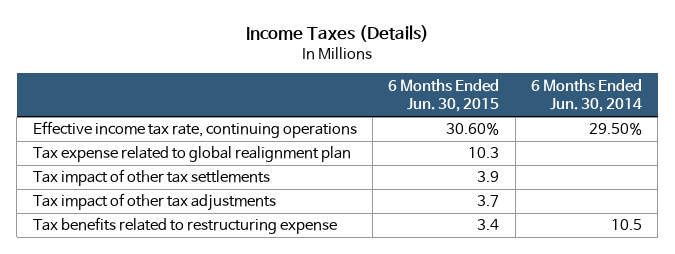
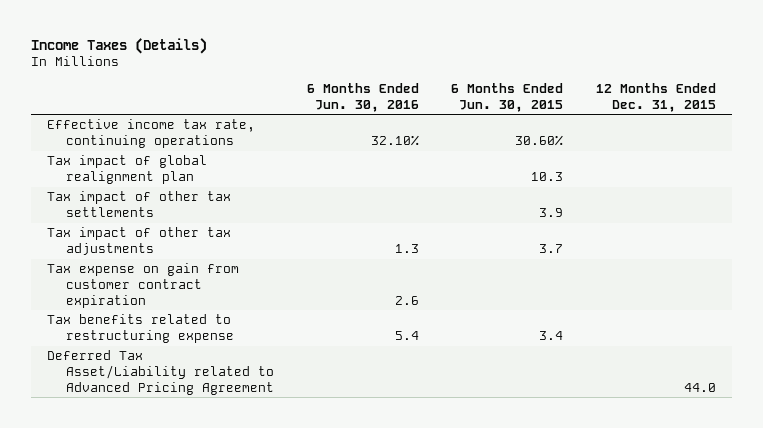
- | 6 Months Ended Jun. 30, 2015 | 6 Months Ended Jun. 30, 2014
+ | 6 Months Ended Jun. 30, 2016 | 6 Months Ended Jun. 30, 2015 | 12 Months Ended Dec. 31, 2015
- Tax expense related to global realignment plan | 10.3 |
+ Tax impact of global realignment plan | | 10.3 |
+ Tax expense on gain from customer contract expiration | 2.6 | |
+ Deferred Tax Asset/Liability related to Advanced Pricing Agreement | | | 44.0

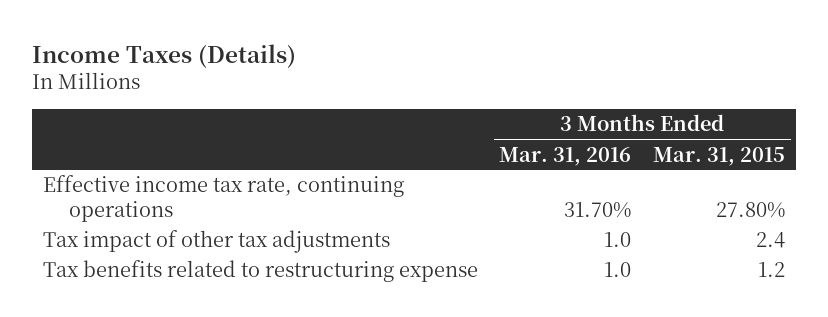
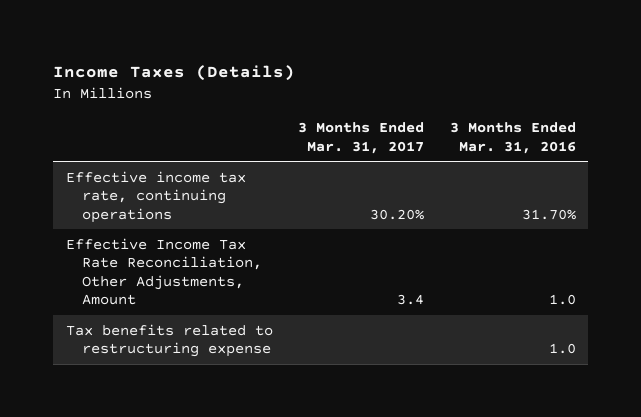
- | 3 Months Ended Mar. 31, 2016 | 3 Months Ended Mar. 31, 2015
+ | 3 Months Ended Mar. 31, 2017 | 3 Months Ended Mar. 31, 2016
- Tax impact of other tax adjustments | 1.0 | 2.4
+ Effective Income Tax Rate Reconciliation, Other Adjustments, Amount | 3.4 | 1.0

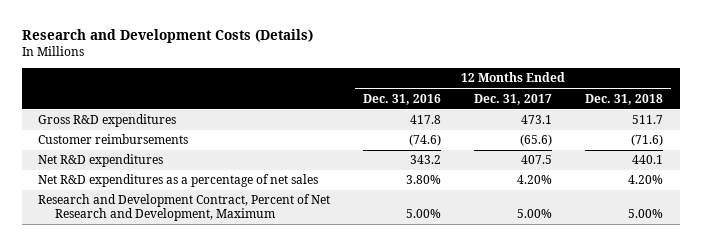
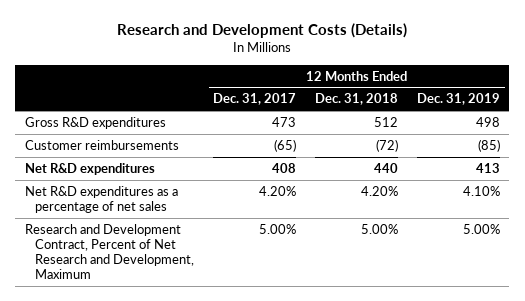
- | 12 Months Ended Dec. 31, 2016 | 12 Months Ended Dec. 31, 2017 | 12 Months Ended Dec. 31, 2018
+ | 12 Months Ended Dec. 31, 2017 | 12 Months Ended Dec. 31, 2018 | 12 Months Ended Dec. 31, 2019
- Gross R&D expenditures | 417.8 | 473.1 | 511.7
- Customer reimbursements | (74.6) | (65.6) | (71.6)
- Net R&D expenditures | 343.2 | 407.5 | 440.1
+ Gross R&D expenditures | 473 | 512 | 498
+ Customer reimbursements | (65) | (72) | (85)
+ Net R&D expenditures | 408 | 440 | 413

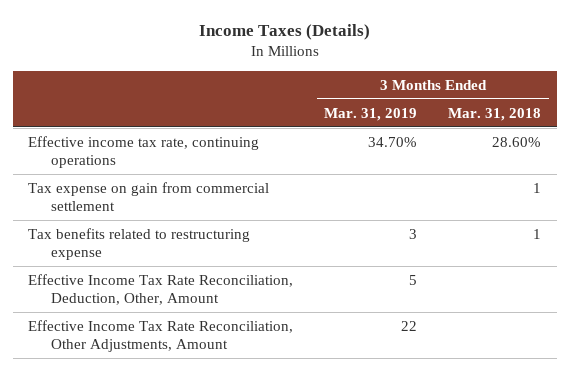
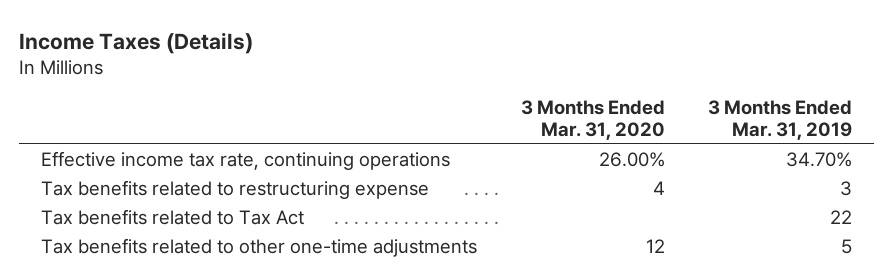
- | 3 Months Ended Mar. 31, 2019 | 3 Months Ended Mar. 31, 2018
+ | 3 Months Ended Mar. 31, 2020 | 3 Months Ended Mar. 31, 2019
- Tax expense on gain from commercial settlement | | 1
- Effective Income Tax Rate Reconciliation, Deduction, Other, Amount | 5 |
- Effective Income Tax Rate Reconciliation, Other Adjustments, Amount | 22 |
+ Tax benefits related to Tax Act | | 22
+ Tax benefits related to other one-time adjustments | 12 | 5

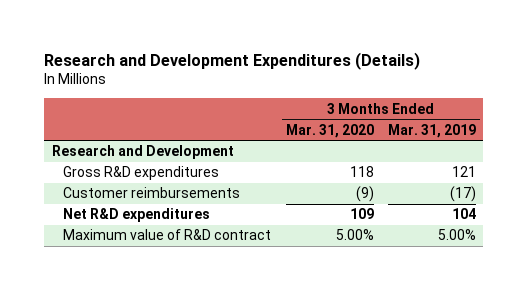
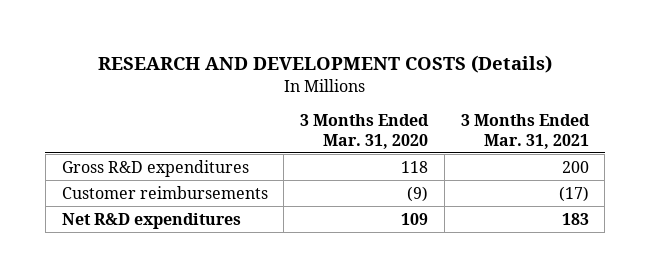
- Research and Development Expenditures (Details)
+ RESEARCH AND DEVELOPMENT COSTS (Details)
- | 3 Months Ended Mar. 31, 2020 | 3 Months Ended Mar. 31, 2019
+ | 3 Months Ended Mar. 31, 2020 | 3 Months Ended Mar. 31, 2021
- Research and Development
- Maximum value of R&D contract | 5.00% | 5.00%

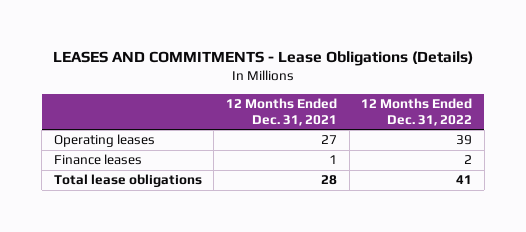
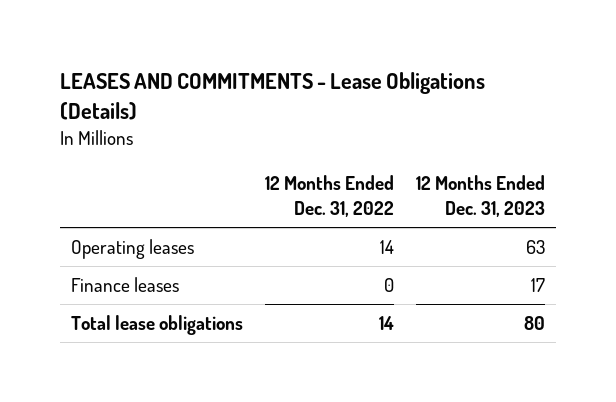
- | 12 Months Ended Dec. 31, 2021 | 12 Months Ended Dec. 31, 2022
+ | 12 Months Ended Dec. 31, 2022 | 12 Months Ended Dec. 31, 2023
- Operating leases | 27 | 39
- Finance leases | 1 | 2
- Total lease obligations | 28 | 41
+ Operating leases | 14 | 63
+ Finance leases | 0 | 17
+ Total lease obligations | 14 | 80

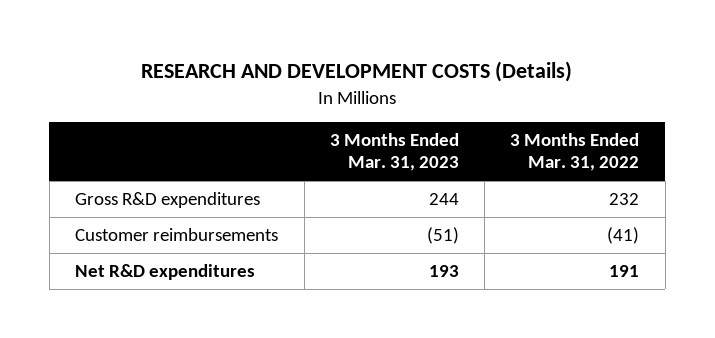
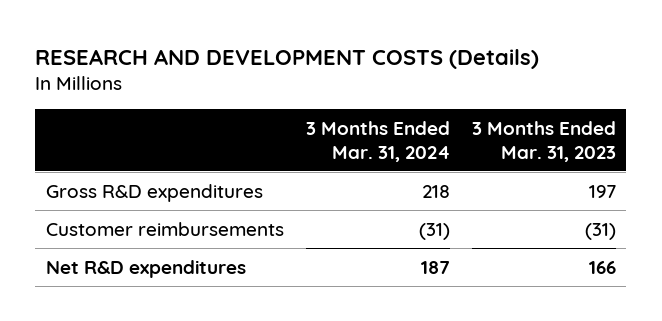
- | 3 Months Ended Mar. 31, 2023 | 3 Months Ended Mar. 31, 2022
+ | 3 Months Ended Mar. 31, 2024 | 3 Months Ended Mar. 31, 2023
- Gross R&D expenditures | 244 | 232
- Customer reimbursements | (51) | (41)
- Net R&D expenditures | 193 | 191
+ Gross R&D expenditures | 218 | 197
+ Customer reimbursements | (31) | (31)
+ Net R&D expenditures | 187 | 166

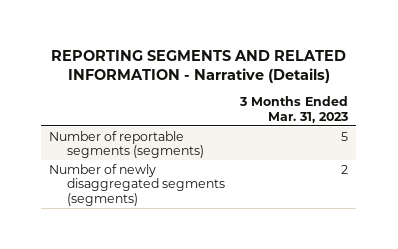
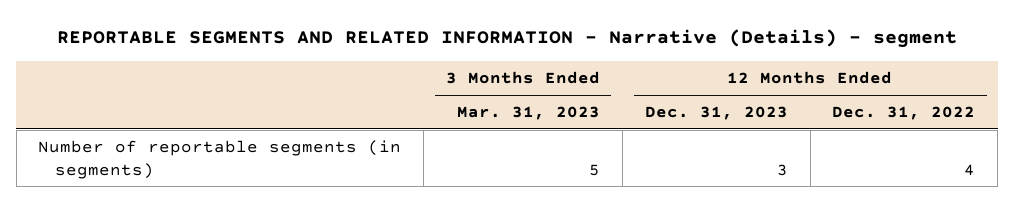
- REPORTING SEGMENTS AND RELATED INFORMATION - Narrative (Details)
+ REPORTABLE SEGMENTS AND RELATED INFORMATION - Narrative (Details) - segment
- | 3 Months Ended Mar. 31, 2023
+ | 3 Months Ended Mar. 31, 2023 | 12 Months Ended Dec. 31, 2023 | 12 Months Ended Dec. 31, 2022
- Number of reportable segments (segments) | 5
- Number of newly disaggregated segments (segments) | 2
+ Number of reportable segments (in segments) | 5 | 3 | 4

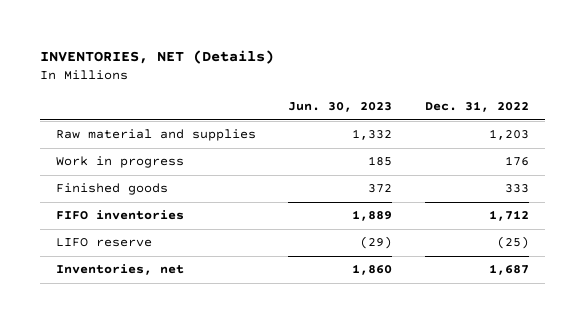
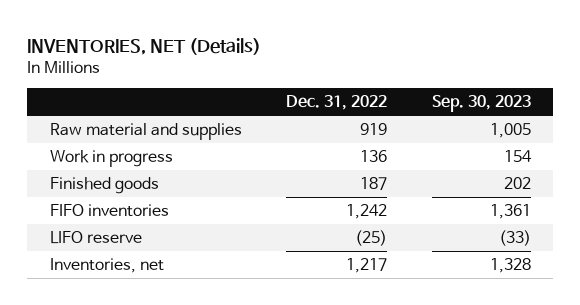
- | Jun. 30, 2023 | Dec. 31, 2022
+ | Dec. 31, 2022 | Sep. 30, 2023
- Raw material and supplies | 1,332 | 1,203
- Work in progress | 185 | 176
- Finished goods | 372 | 333
- FIFO inventories | 1,889 | 1,712
+ Raw material and supplies | 919 | 1,005
+ Work in progress | 136 | 154
+ Finished goods | 187 | 202
+ FIFO inventories | 1,242 | 1,361
- Inventories, net | 1,860 | 1,687
+ Inventories, net | 1,217 | 1,328

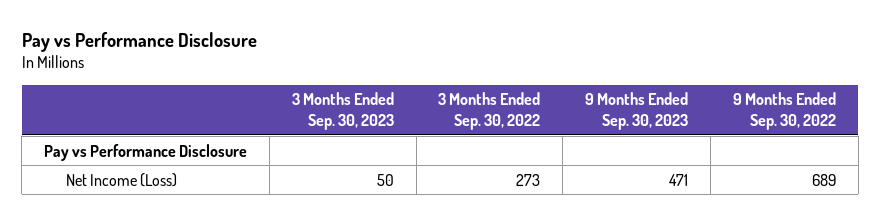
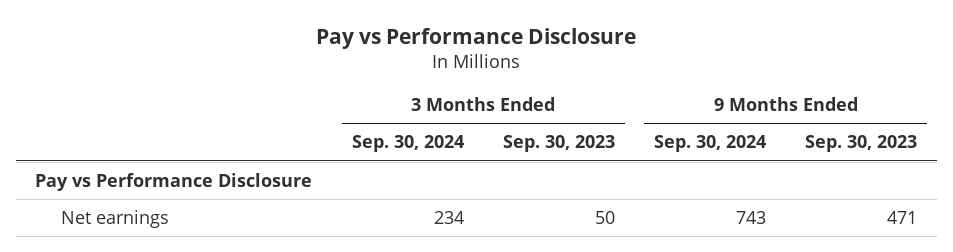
- | 3 Months Ended Sep. 30, 2023 | 3 Months Ended Sep. 30, 2022 | 9 Months Ended Sep. 30, 2023 | 9 Months Ended Sep. 30, 2022
+ | 3 Months Ended Sep. 30, 2024 | 3 Months Ended Sep. 30, 2023 | 9 Months Ended Sep. 30, 2024 | 9 Months Ended Sep. 30, 2023
- Net Income (Loss) | 50 | 273 | 471 | 689
+ Net earnings | 234 | 50 | 743 | 471

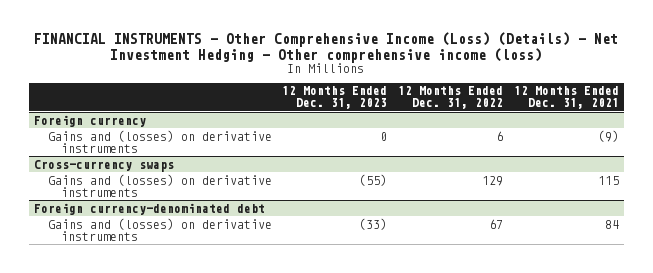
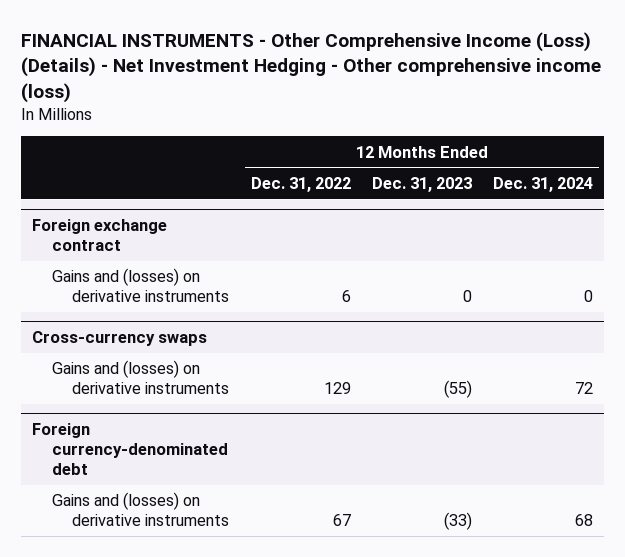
- | 12 Months Ended Dec. 31, 2023 | 12 Months Ended Dec. 31, 2022 | 12 Months Ended Dec. 31, 2021
+ | 12 Months Ended Dec. 31, 2022 | 12 Months Ended Dec. 31, 2023 | 12 Months Ended Dec. 31, 2024
- Foreign currency
+ Foreign exchange contract

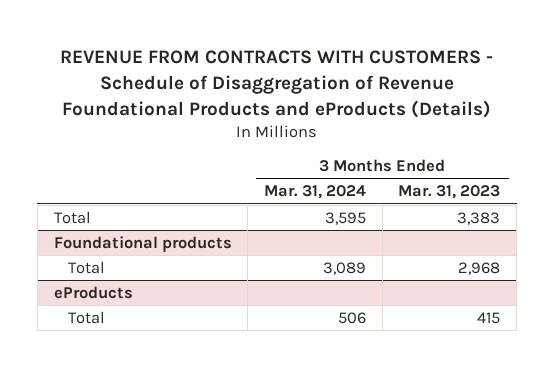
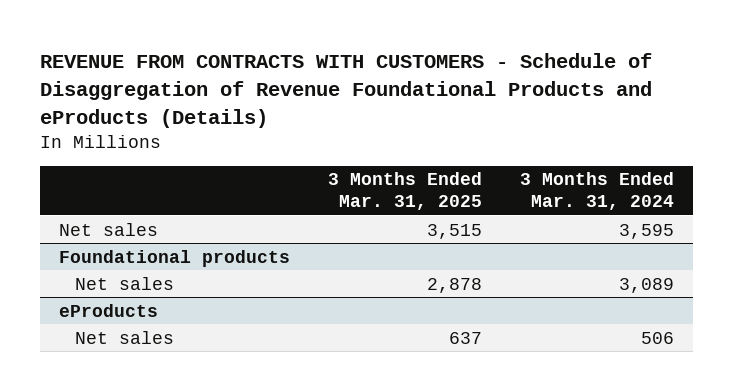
- | 3 Months Ended Mar. 31, 2024 | 3 Months Ended Mar. 31, 2023
+ | 3 Months Ended Mar. 31, 2025 | 3 Months Ended Mar. 31, 2024
- Total | 3,595 | 3,383
+ Net sales | 3,515 | 3,595
@ Foundational products
- Total | 3,089 | 2,968
+ Net sales | 2,878 | 3,089
@ eProducts
- Total | 506 | 415
+ Net sales | 637 | 506

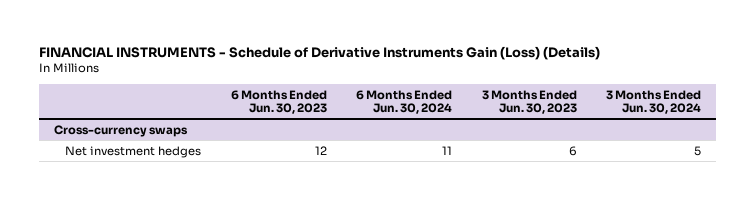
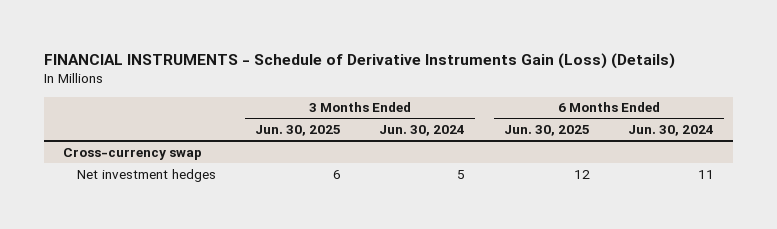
- | 6 Months Ended Jun. 30, 2023 | 6 Months Ended Jun. 30, 2024 | 3 Months Ended Jun. 30, 2023 | 3 Months Ended Jun. 30, 2024
+ | 3 Months Ended Jun. 30, 2025 | 3 Months Ended Jun. 30, 2024 | 6 Months Ended Jun. 30, 2025 | 6 Months Ended Jun. 30, 2024
- Cross-currency swaps
+ Cross-currency swap

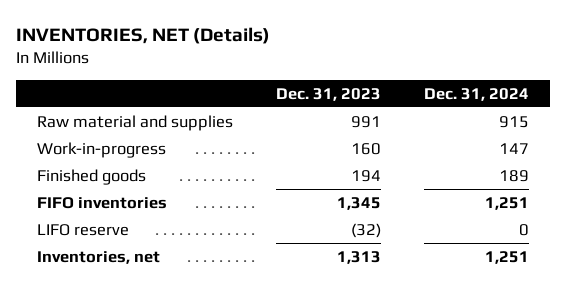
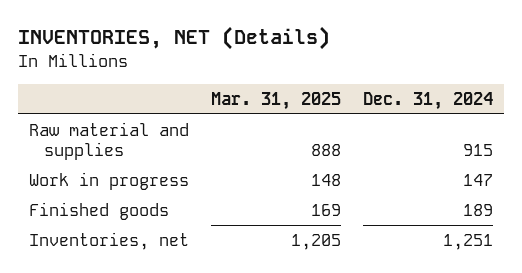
- | Dec. 31, 2023 | Dec. 31, 2024
+ | Mar. 31, 2025 | Dec. 31, 2024
- Work-in-progress | 160 | 147
+ Work in progress | 148 | 147
- FIFO inventories | 1,345 | 1,251
- LIFO reserve | (32) | 0

